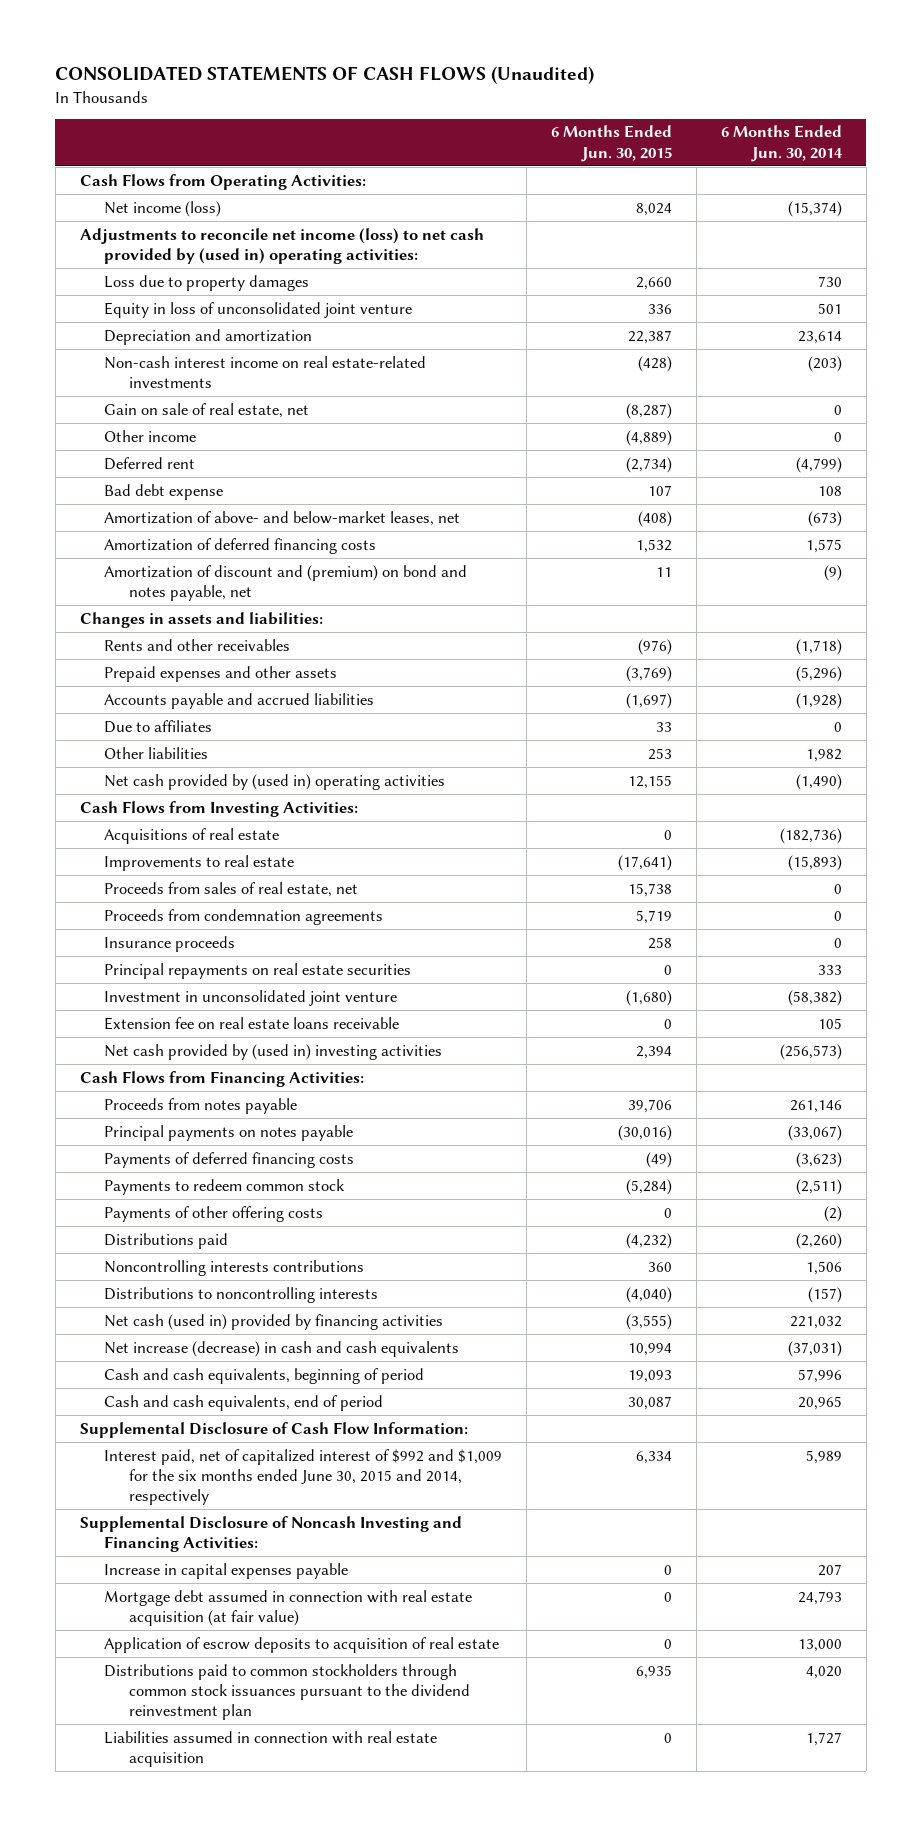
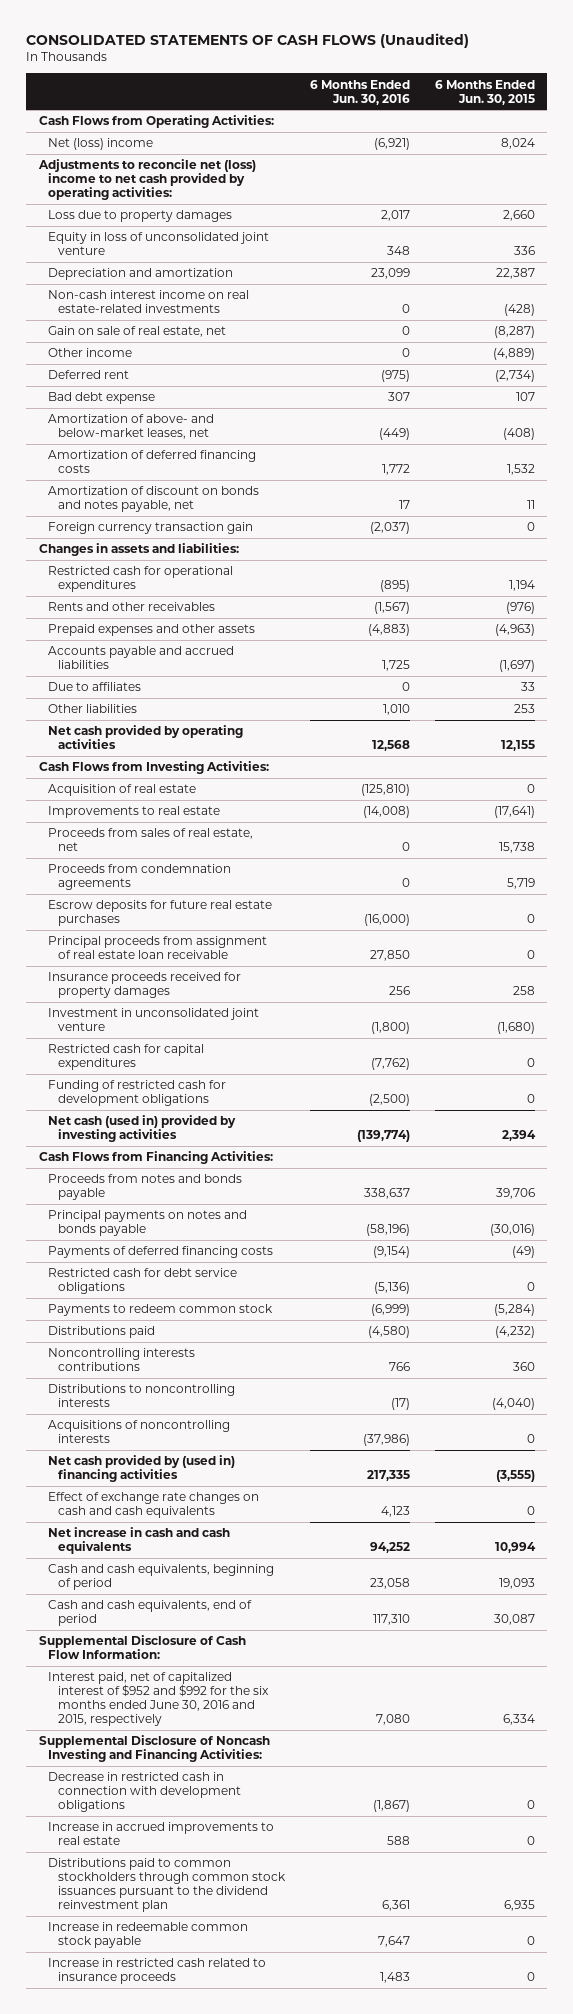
- | 6 Months Ended Jun. 30, 2015 | 6 Months Ended Jun. 30, 2014
+ | 6 Months Ended Jun. 30, 2016 | 6 Months Ended Jun. 30, 2015
- Net income (loss) | 8,024 | (15,374)
- Adjustments to reconcile net income (loss) to net cash provided by (used in) operating activities:
+ Net (loss) income | (6,921) | 8,024
+ Adjustments to reconcile net (loss) income to net cash provided by operating activities:
- Amortization of discount and (premium) on bond and notes payable, net | 11 | (9)
+ Amortization of discount on bonds and notes payable, net | 17 | 11
+ Foreign currency transaction gain | (2,037) | 0
+ Restricted cash for operational expenditures | (895) | 1,194
- Prepaid expenses and other assets | (3,769) | (5,296)
+ Prepaid expenses and other assets | (4,883) | (4,963)
- Net cash provided by (used in) operating activities | 12,155 | (1,490)
+ Net cash provided by operating activities | 12,568 | 12,155
- Acquisitions of real estate | 0 | (182,736)
+ Acquisition of real estate | (125,810) | 0
- Insurance proceeds | 258 | 0
- Principal repayments on real estate securities | 0 | 333
+ Escrow deposits for future real estate purchases | (16,000) | 0
+ Principal proceeds from assignment of real estate loan receivable | 27,850 | 0
+ Insurance proceeds received for property damages | 256 | 258
- Extension fee on real estate loans receivable | 0 | 105
- Net cash provided by (used in) investing activities | 2,394 | (256,573)
+ Restricted cash for capital expenditures | (7,762) | 0
+ Funding of restricted cash for development obligations | (2,500) | 0
+ Net cash (used in) provided by investing activities | (139,774) | 2,394
- Proceeds from notes payable | 39,706 | 261,146
- Principal payments on notes payable | (30,016) | (33,067)
+ Proceeds from notes and bonds payable | 338,637 | 39,706
+ Principal payments on notes and bonds payable | (58,196) | (30,016)
+ Restricted cash for debt service obligations | (5,136) | 0
- Payments of other offering costs | 0 | (2)
- Net cash (used in) provided by financing activities | (3,555) | 221,032
- Net increase (decrease) in cash and cash equivalents | 10,994 | (37,031)
+ Acquisitions of noncontrolling interests | (37,986) | 0
+ Net cash provided by (used in) financing activities | 217,335 | (3,555)
+ Effect of exchange rate changes on cash and cash equivalents | 4,123 | 0
+ Net increase in cash and cash equivalents | 94,252 | 10,994
- Interest paid, net of capitalized interest of $992 and $1,009 for the six months ended June 30, 2015 and 2014, respectively | 6,334 | 5,989
+ Interest paid, net of capitalized interest of $952 and $992 for the six months ended June 30, 2016 and 2015, respectively | 7,080 | 6,334
- Increase in capital expenses payable | 0 | 207
- Mortgage debt assumed in connection with real estate acquisition (at fair value) | 0 | 24,793
- Application of escrow deposits to acquisition of real estate | 0 | 13,000
+ Decrease in restricted cash in connection with development obligations | (1,867) | 0
+ Increase in accrued improvements to real estate | 588 | 0
- Liabilities assumed in connection with real estate acquisition | 0 | 1,727
+ Increase in redeemable common stock payable | 7,647 | 0
+ Increase in restricted cash related to insurance proceeds | 1,483 | 0

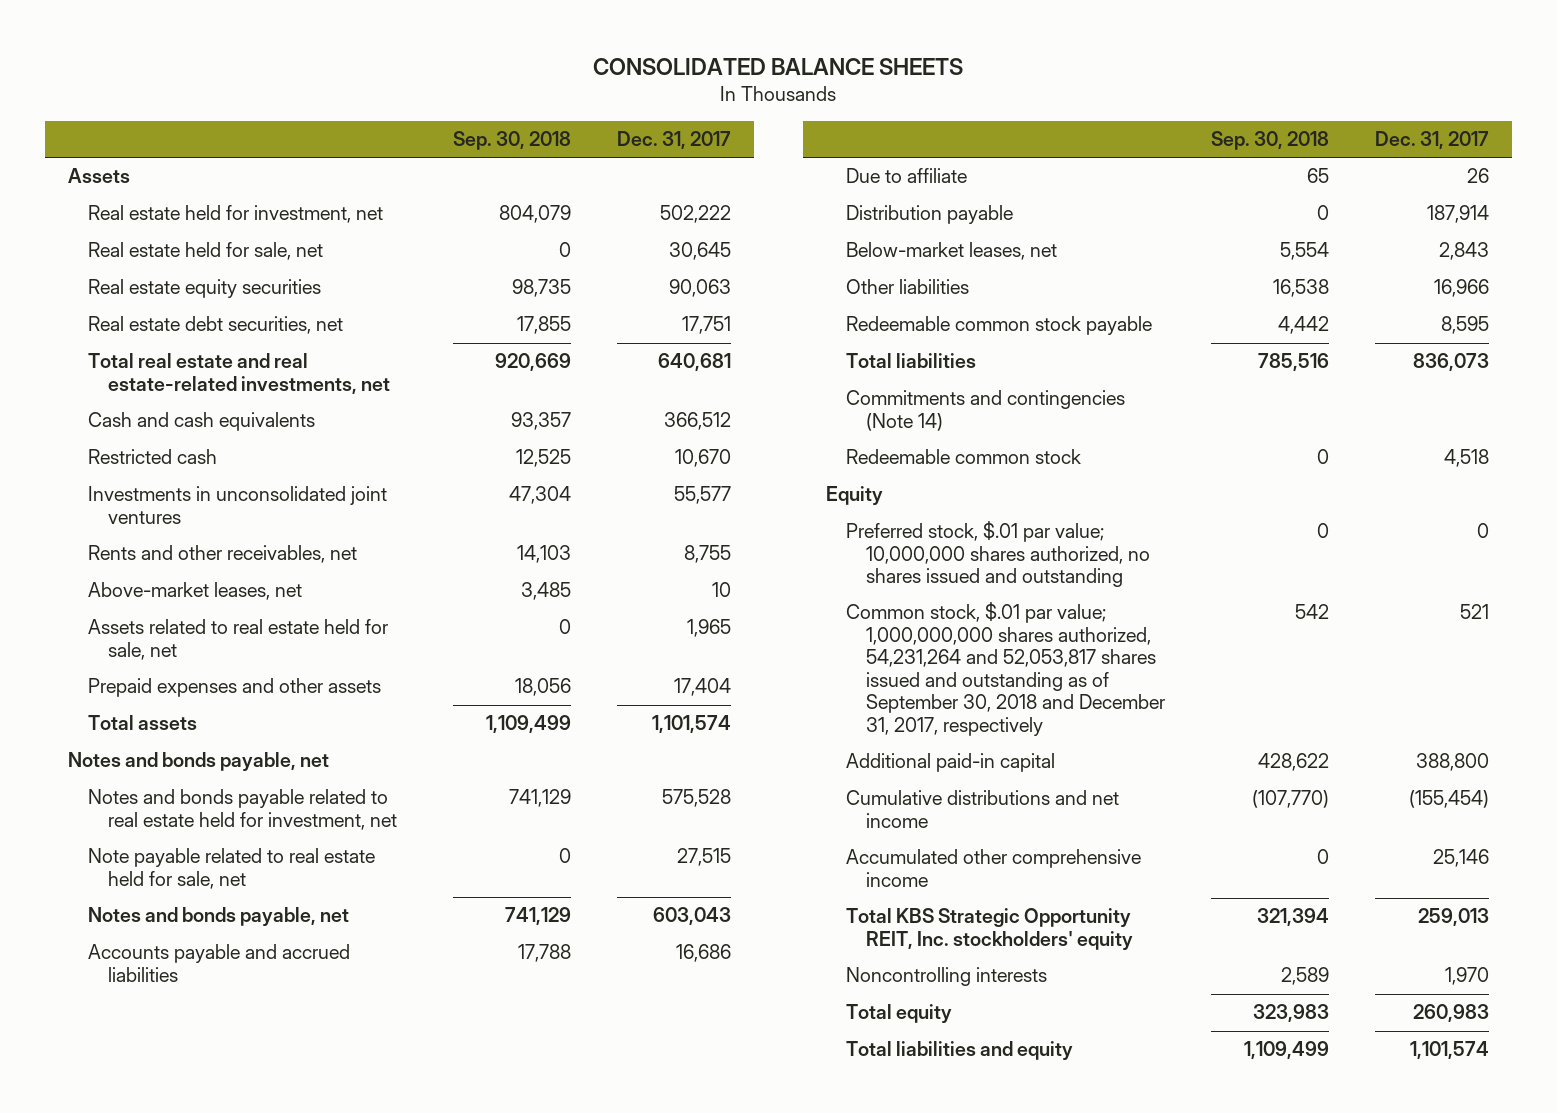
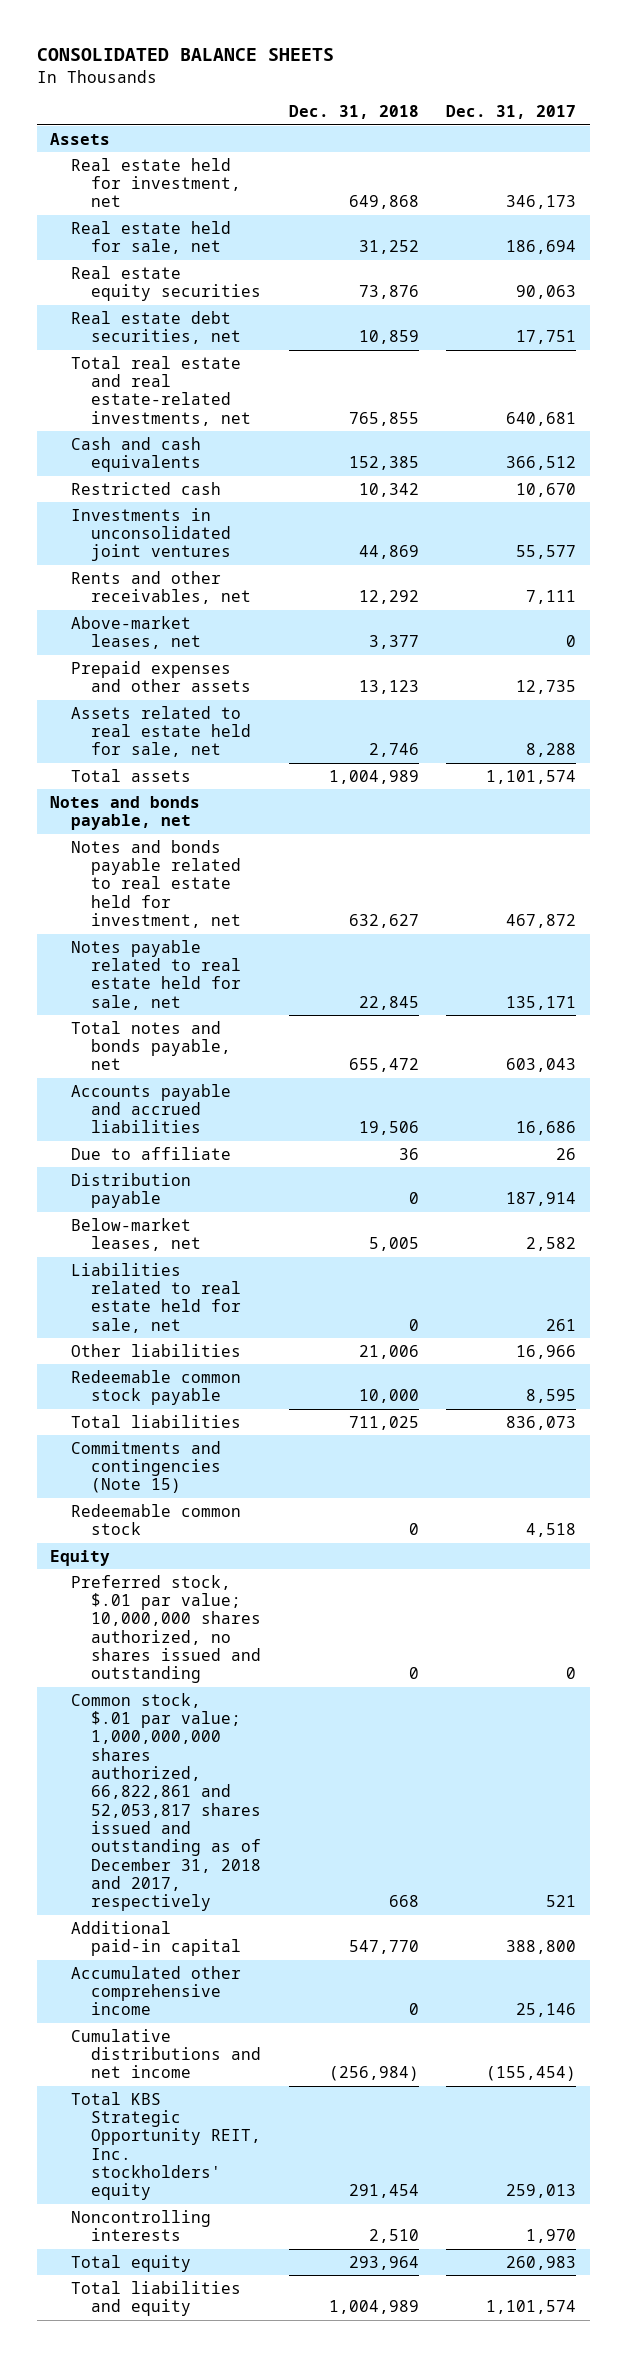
- | Sep. 30, 2018 | Dec. 31, 2017
+ | Dec. 31, 2018 | Dec. 31, 2017
- Real estate held for investment, net | 804,079 | 502,222
- Real estate held for sale, net | 0 | 30,645
+ Real estate held for investment, net | 649,868 | 346,173
+ Real estate held for sale, net | 31,252 | 186,694
- Rents and other receivables, net | 14,103 | 8,755
- Above-market leases, net | 3,485 | 10
- Assets related to real estate held for sale, net | 0 | 1,965
- Prepaid expenses and other assets | 18,056 | 17,404
+ Rents and other receivables, net | 12,292 | 7,111
+ Above-market leases, net | 3,377 | 0
+ Prepaid expenses and other assets | 13,123 | 12,735
+ Assets related to real estate held for sale, net | 2,746 | 8,288
- Notes and bonds payable related to real estate held for investment, net | 741,129 | 575,528
- Note payable related to real estate held for sale, net | 0 | 27,515
- Notes and bonds payable, net | 741,129 | 603,043
+ Notes and bonds payable related to real estate held for investment, net | 632,627 | 467,872
+ Notes payable related to real estate held for sale, net | 22,845 | 135,171
+ Total notes and bonds payable, net | 655,472 | 603,043
- Below-market leases, net | 5,554 | 2,843
+ Below-market leases, net | 5,005 | 2,582
+ Liabilities related to real estate held for sale, net | 0 | 261
- Commitments and contingencies (Note 14)
+ Commitments and contingencies (Note 15)
- Common stock, $.01 par value; 1,000,000,000 shares authorized, 54,231,264 and 52,053,817 shares issued and outstanding as of September 30, 2018 and December 31, 2017, respectively | 542 | 521
+ Common stock, $.01 par value; 1,000,000,000 shares authorized, 66,822,861 and 52,053,817 shares issued and outstanding as of December 31, 2018 and 2017, respectively | 668 | 521
moved down: Cumulative distributions and net income | (256,984) | (155,454)

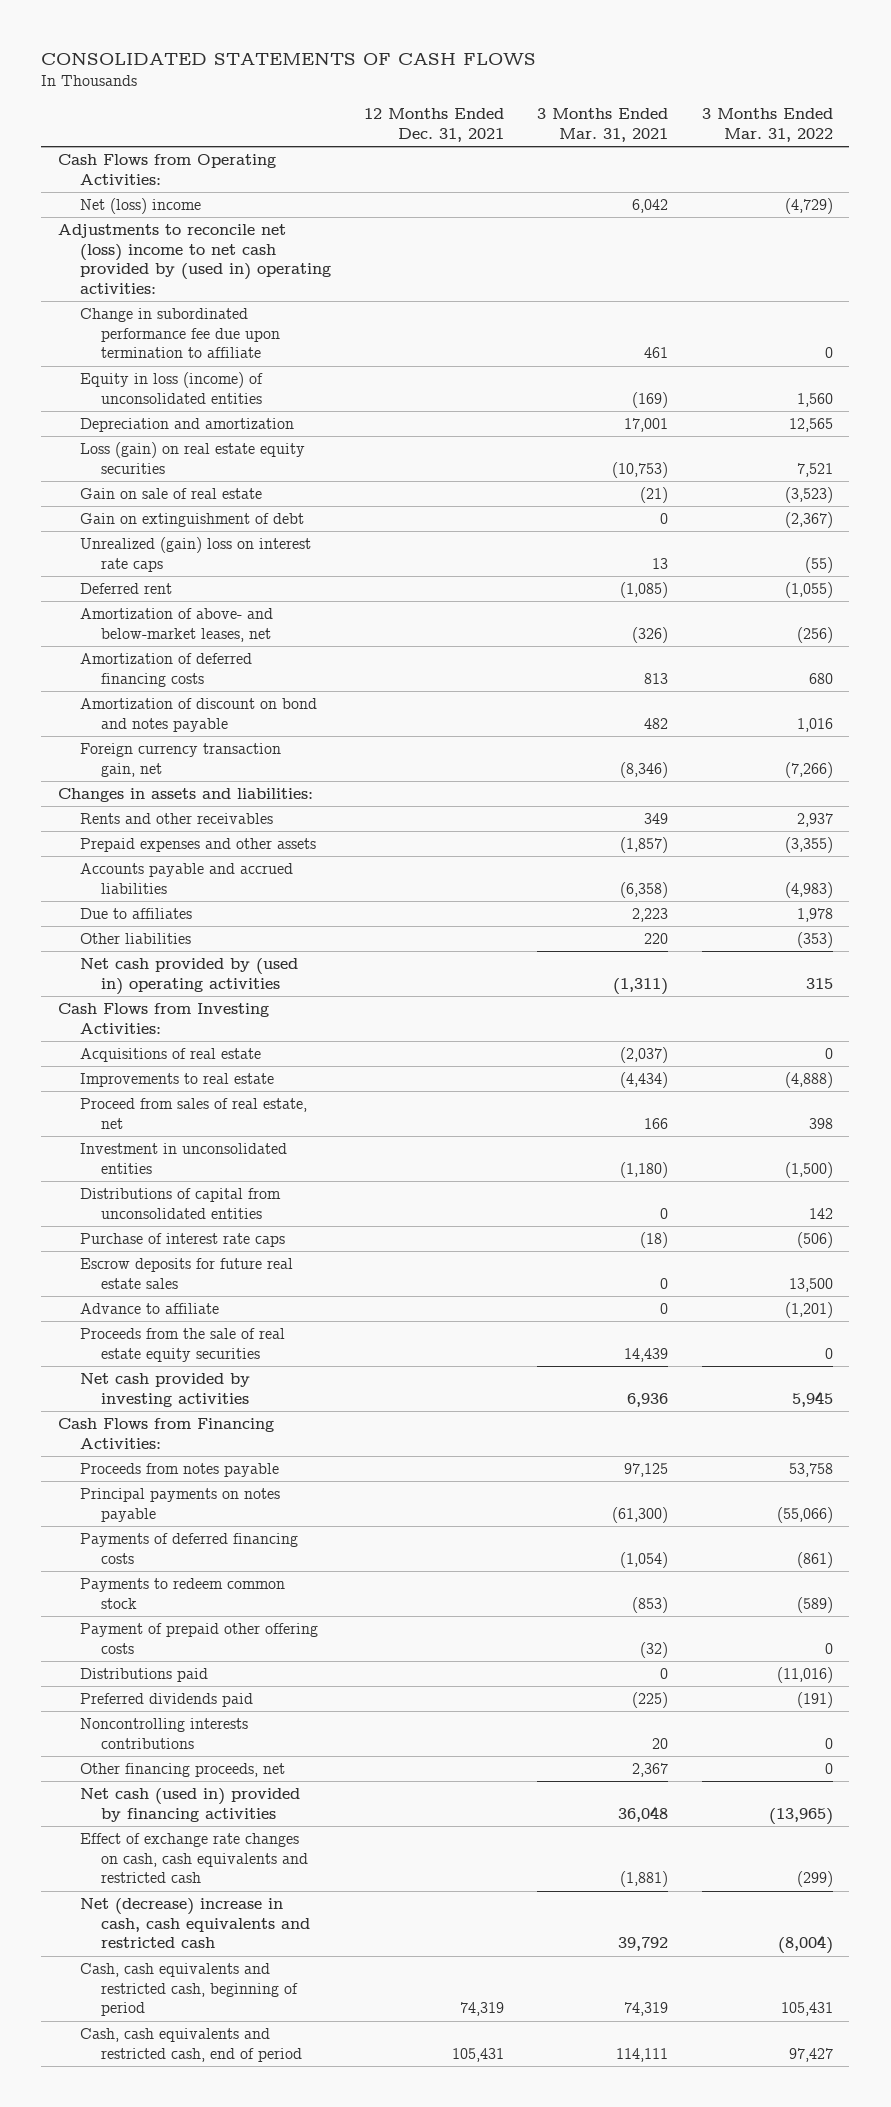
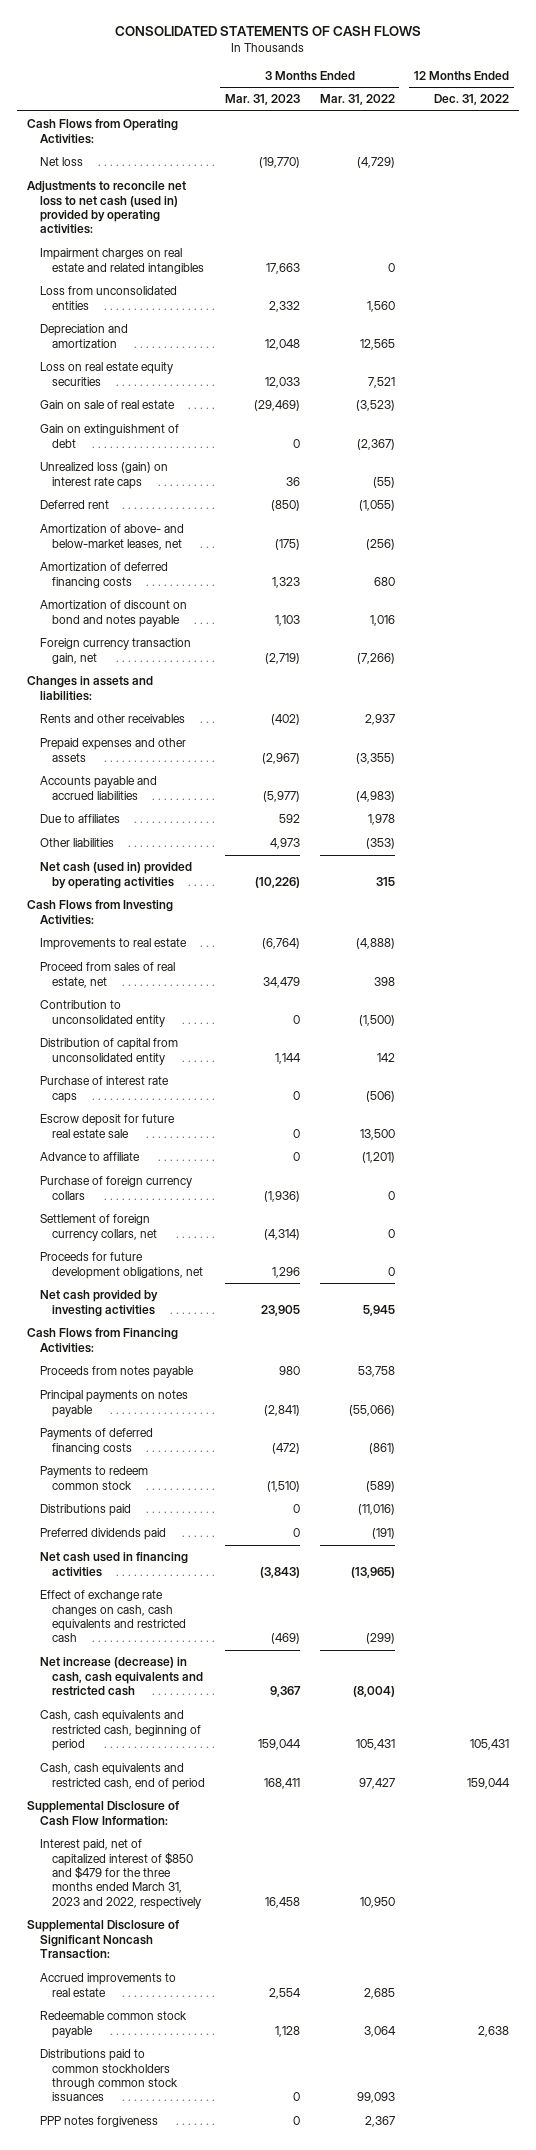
- | 12 Months Ended Dec. 31, 2021 | 3 Months Ended Mar. 31, 2021 | 3 Months Ended Mar. 31, 2022
+ | 3 Months Ended Mar. 31, 2023 | 3 Months Ended Mar. 31, 2022 | 12 Months Ended Dec. 31, 2022
- Net (loss) income | | 6,042 | (4,729)
- Adjustments to reconcile net (loss) income to net cash provided by (used in) operating activities:
- Change in subordinated performance fee due upon termination to affiliate | | 461 | 0
- Equity in loss (income) of unconsolidated entities | | (169) | 1,560
+ Net loss | (19,770) | (4,729) |
+ Adjustments to reconcile net loss to net cash (used in) provided by operating activities:
+ Impairment charges on real estate and related intangibles | 17,663 | 0 |
+ Loss from unconsolidated entities | 2,332 | 1,560 |
- Loss (gain) on real estate equity securities | | (10,753) | 7,521
+ Loss on real estate equity securities | 12,033 | 7,521 |
- Unrealized (gain) loss on interest rate caps | | 13 | (55)
+ Unrealized loss (gain) on interest rate caps | 36 | (55) |
- Net cash provided by (used in) operating activities | | (1,311) | 315
+ Net cash (used in) provided by operating activities | (10,226) | 315 |
- Acquisitions of real estate | | (2,037) | 0
- Investment in unconsolidated entities | | (1,180) | (1,500)
- Distributions of capital from unconsolidated entities | | 0 | 142
+ Contribution to unconsolidated entity | 0 | (1,500) |
+ Distribution of capital from unconsolidated entity | 1,144 | 142 |
- Escrow deposits for future real estate sales | | 0 | 13,500
+ Escrow deposit for future real estate sale | 0 | 13,500 |
- Proceeds from the sale of real estate equity securities | | 14,439 | 0
+ Purchase of foreign currency collars | (1,936) | 0 |
+ Settlement of foreign currency collars, net | (4,314) | 0 |
+ Proceeds for future development obligations, net | 1,296 | 0 |
- Payment of prepaid other offering costs | | (32) | 0
- Noncontrolling interests contributions | | 20 | 0
- Other financing proceeds, net | | 2,367 | 0
- Net cash (used in) provided by financing activities | | 36,048 | (13,965)
+ Net cash used in financing activities | (3,843) | (13,965) |
- Net (decrease) increase in cash, cash equivalents and restricted cash | | 39,792 | (8,004)
+ Net increase (decrease) in cash, cash equivalents and restricted cash | 9,367 | (8,004) |
+ Supplemental Disclosure of Cash Flow Information:
+ Interest paid, net of capitalized interest of $850 and $479 for the three months ended March 31, 2023 and 2022, respectively | 16,458 | 10,950 |
+ Supplemental Disclosure of Significant Noncash Transaction:
+ Accrued improvements to real estate | 2,554 | 2,685 |
+ Redeemable common stock payable | 1,128 | 3,064 | 2,638
+ Distributions paid to common stockholders through common stock issuances | 0 | 99,093 |
+ PPP notes forgiveness | 0 | 2,367 |

